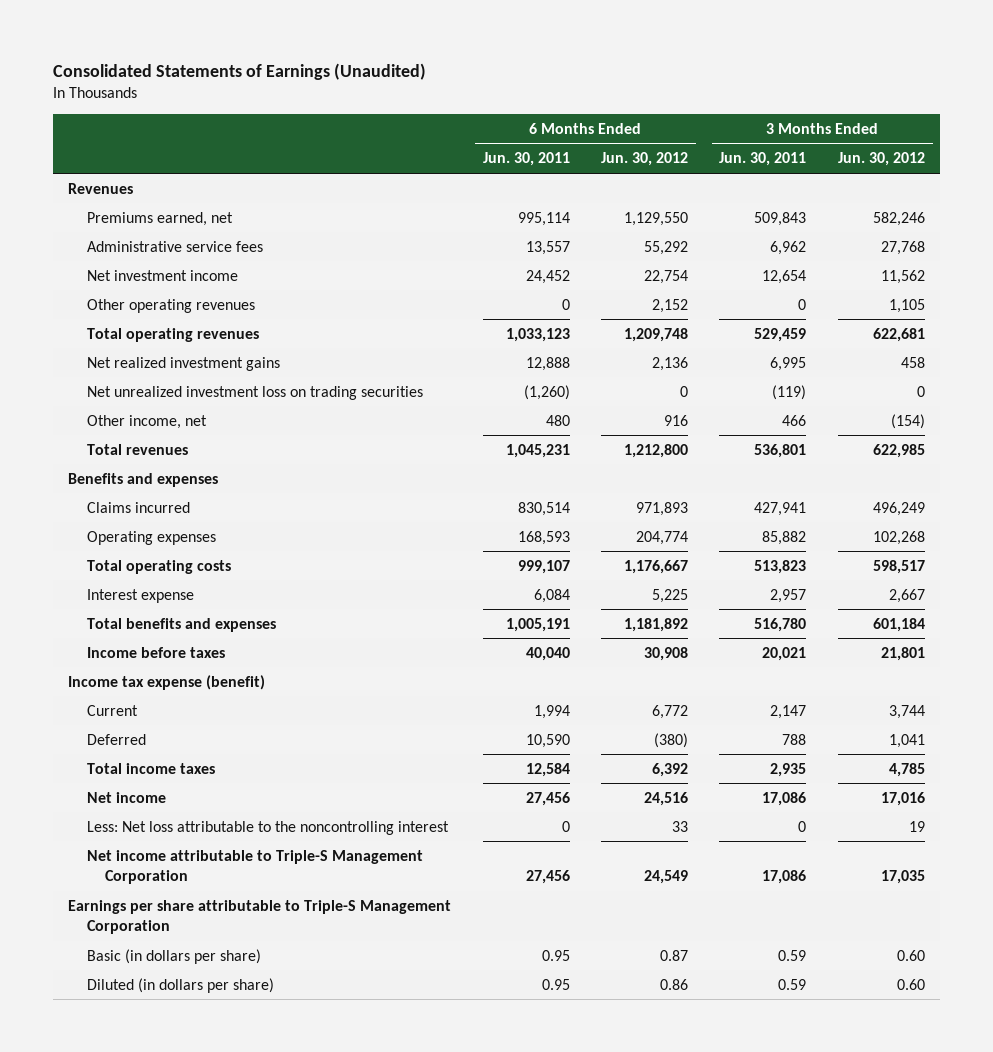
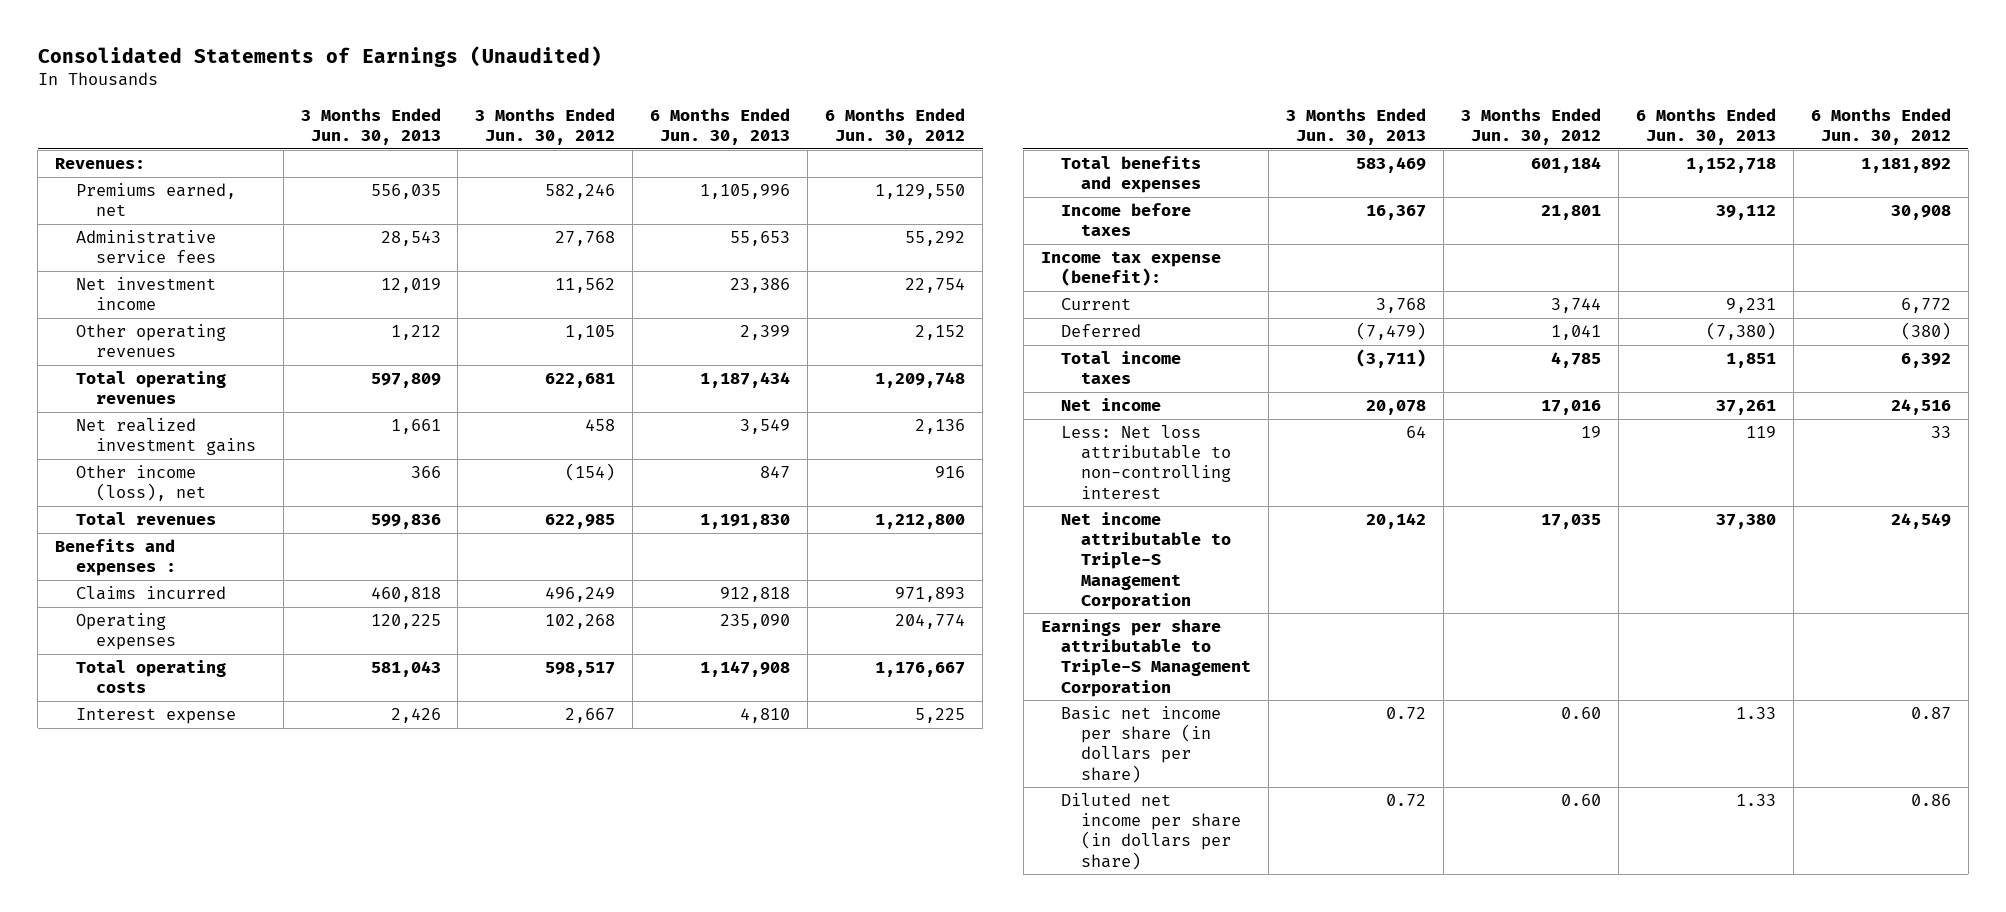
- | 6 Months Ended Jun. 30, 2011 | 6 Months Ended Jun. 30, 2012 | 3 Months Ended Jun. 30, 2011 | 3 Months Ended Jun. 30, 2012
+ | 3 Months Ended Jun. 30, 2013 | 3 Months Ended Jun. 30, 2012 | 6 Months Ended Jun. 30, 2013 | 6 Months Ended Jun. 30, 2012
- Revenues
+ Revenues:
- Net unrealized investment loss on trading securities | (1,260) | 0 | (119) | 0
- Other income, net | 480 | 916 | 466 | (154)
+ Other income (loss), net | 366 | (154) | 847 | 916
- Benefits and expenses
+ Benefits and expenses :
- Income tax expense (benefit)
+ Income tax expense (benefit):
- Less: Net loss attributable to the noncontrolling interest | 0 | 33 | 0 | 19
+ Less: Net loss attributable to non-controlling interest | 64 | 19 | 119 | 33
- Basic (in dollars per share) | 0.95 | 0.87 | 0.59 | 0.60
- Diluted (in dollars per share) | 0.95 | 0.86 | 0.59 | 0.60
+ Basic net income per share (in dollars per share) | 0.72 | 0.60 | 1.33 | 0.87
+ Diluted net income per share (in dollars per share) | 0.72 | 0.60 | 1.33 | 0.86

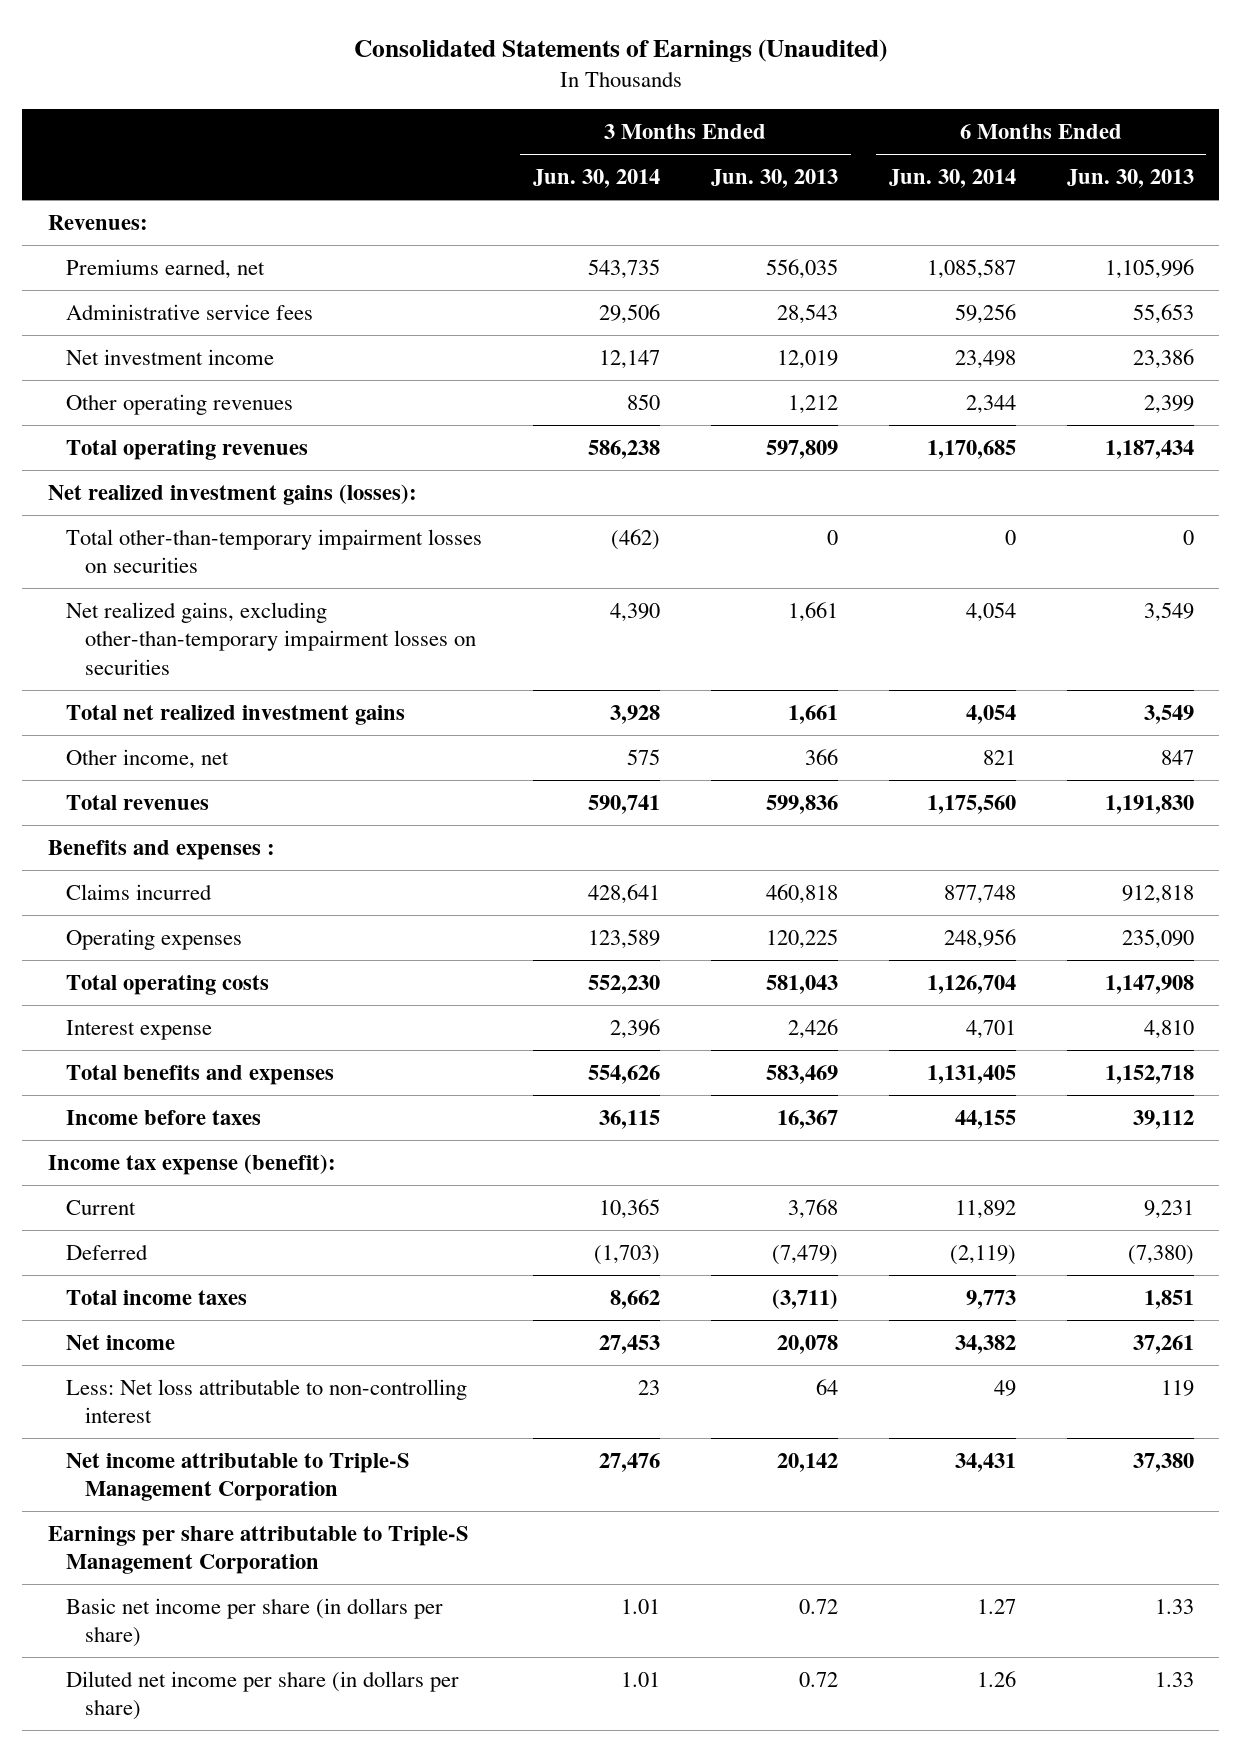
- | 3 Months Ended Jun. 30, 2013 | 3 Months Ended Jun. 30, 2012 | 6 Months Ended Jun. 30, 2013 | 6 Months Ended Jun. 30, 2012
+ | 3 Months Ended Jun. 30, 2014 | 3 Months Ended Jun. 30, 2013 | 6 Months Ended Jun. 30, 2014 | 6 Months Ended Jun. 30, 2013
- Net realized investment gains | 1,661 | 458 | 3,549 | 2,136
- Other income (loss), net | 366 | (154) | 847 | 916
+ Net realized investment gains (losses):
+ Total other-than-temporary impairment losses on securities | (462) | 0 | 0 | 0
+ Net realized gains, excluding other-than-temporary impairment losses on securities | 4,390 | 1,661 | 4,054 | 3,549
+ Total net realized investment gains | 3,928 | 1,661 | 4,054 | 3,549
+ Other income, net | 575 | 366 | 821 | 847

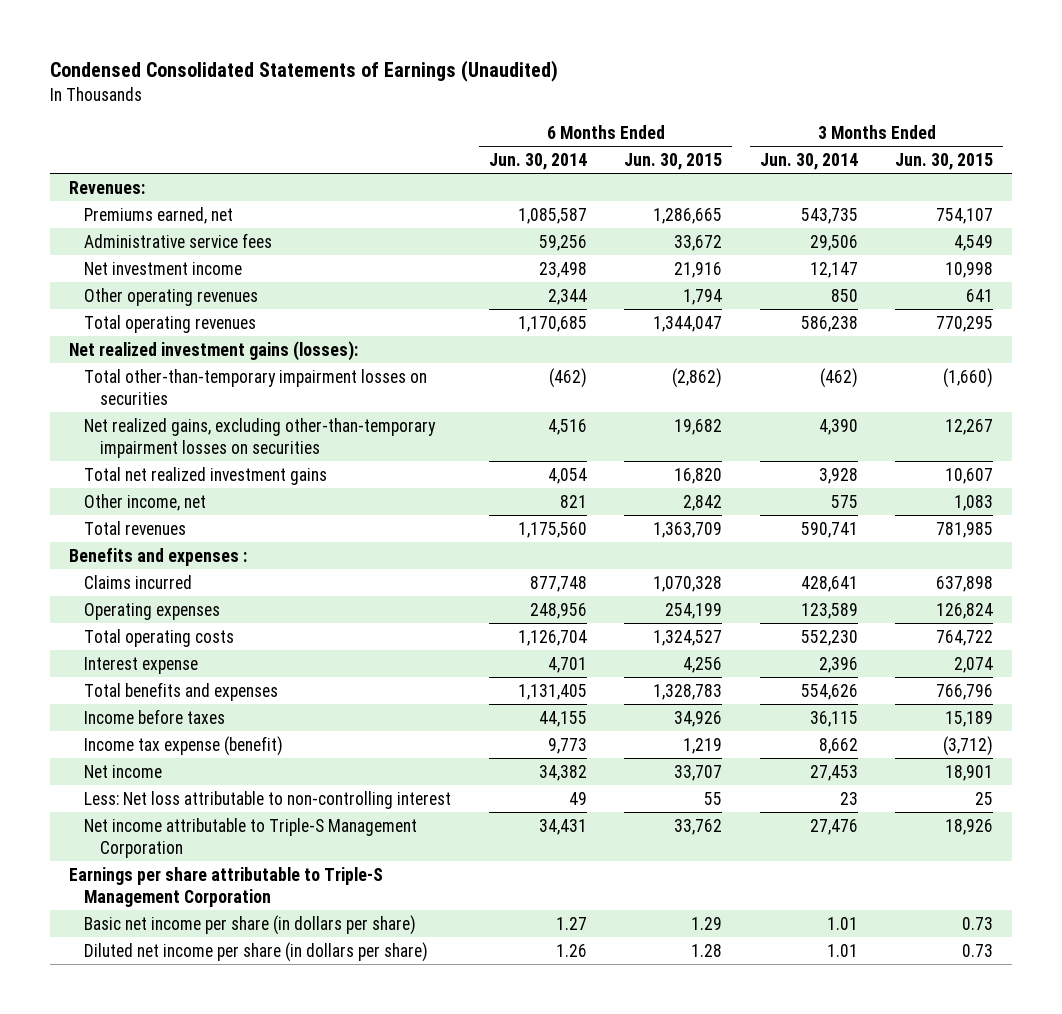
- Consolidated Statements of Earnings (Unaudited)
+ Condensed Consolidated Statements of Earnings (Unaudited)
- | 3 Months Ended Jun. 30, 2014 | 3 Months Ended Jun. 30, 2013 | 6 Months Ended Jun. 30, 2014 | 6 Months Ended Jun. 30, 2013
+ | 6 Months Ended Jun. 30, 2014 | 6 Months Ended Jun. 30, 2015 | 3 Months Ended Jun. 30, 2014 | 3 Months Ended Jun. 30, 2015
- Total other-than-temporary impairment losses on securities | (462) | 0 | 0 | 0
- Net realized gains, excluding other-than-temporary impairment losses on securities | 4,390 | 1,661 | 4,054 | 3,549
+ Total other-than-temporary impairment losses on securities | (462) | (2,862) | (462) | (1,660)
+ Net realized gains, excluding other-than-temporary impairment losses on securities | 4,516 | 19,682 | 4,390 | 12,267
- Income tax expense (benefit):
- Current | 10,365 | 3,768 | 11,892 | 9,231
- Deferred | (1,703) | (7,479) | (2,119) | (7,380)
- Total income taxes | 8,662 | (3,711) | 9,773 | 1,851
+ Income tax expense (benefit) | 9,773 | 1,219 | 8,662 | (3,712)

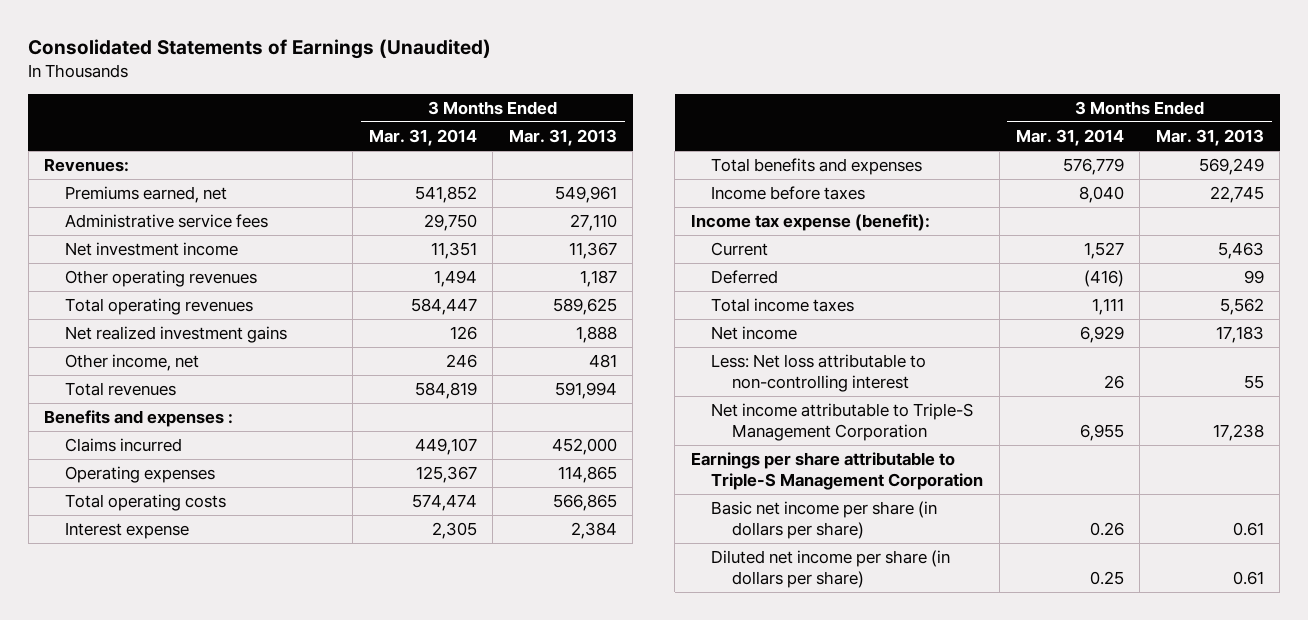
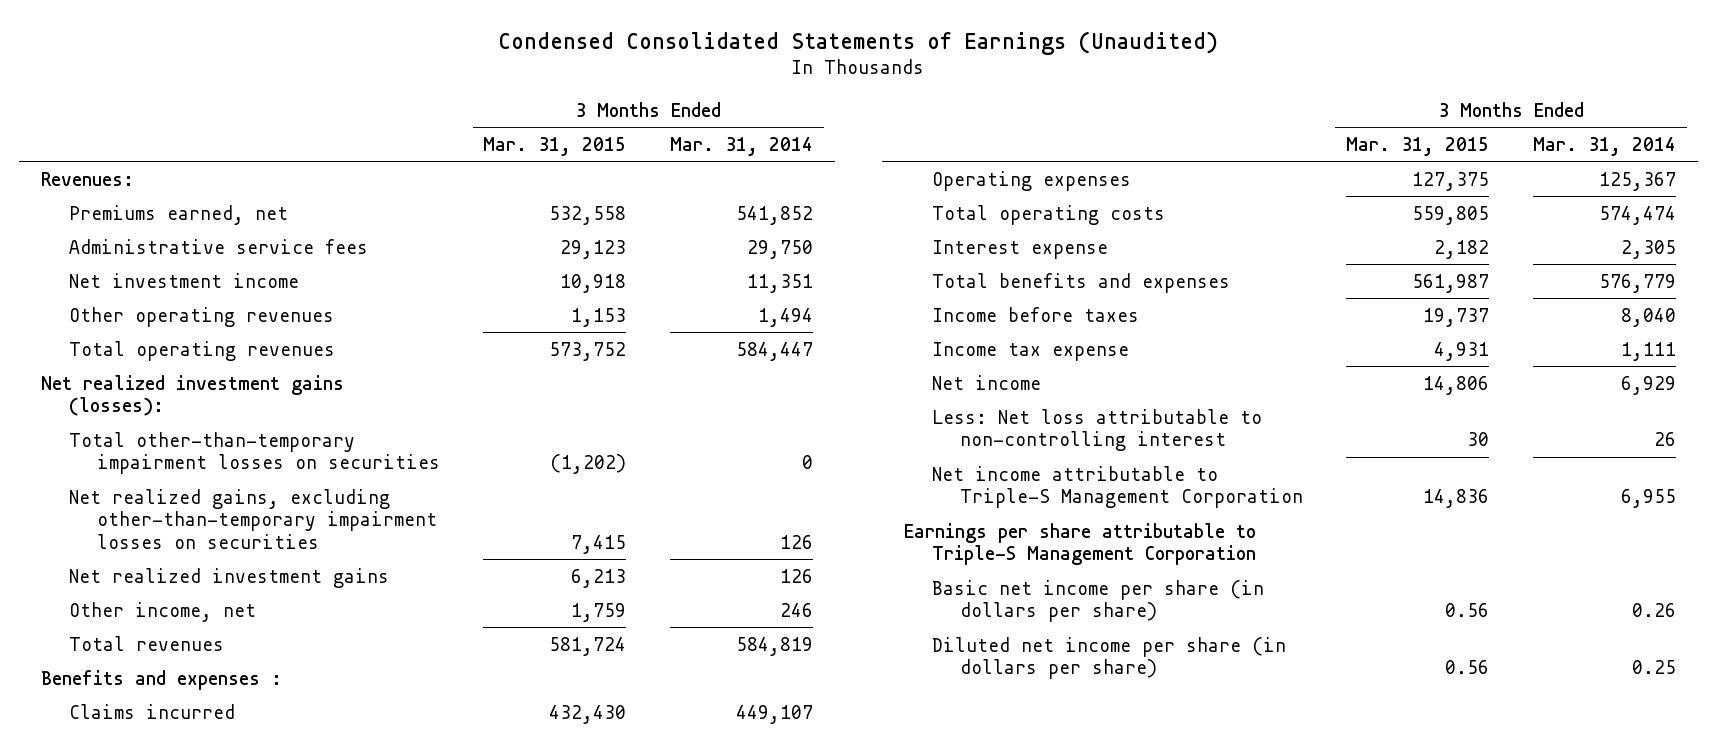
- Consolidated Statements of Earnings (Unaudited)
+ Condensed Consolidated Statements of Earnings (Unaudited)
- | 3 Months Ended Mar. 31, 2014 | 3 Months Ended Mar. 31, 2013
+ | 3 Months Ended Mar. 31, 2015 | 3 Months Ended Mar. 31, 2014
+ Net realized investment gains (losses):
+ Total other-than-temporary impairment losses on securities | (1,202) | 0
+ Net realized gains, excluding other-than-temporary impairment losses on securities | 7,415 | 126
- Income tax expense (benefit):
- Current | 1,527 | 5,463
- Deferred | (416) | 99
- Total income taxes | 1,111 | 5,562
+ Income tax expense | 4,931 | 1,111

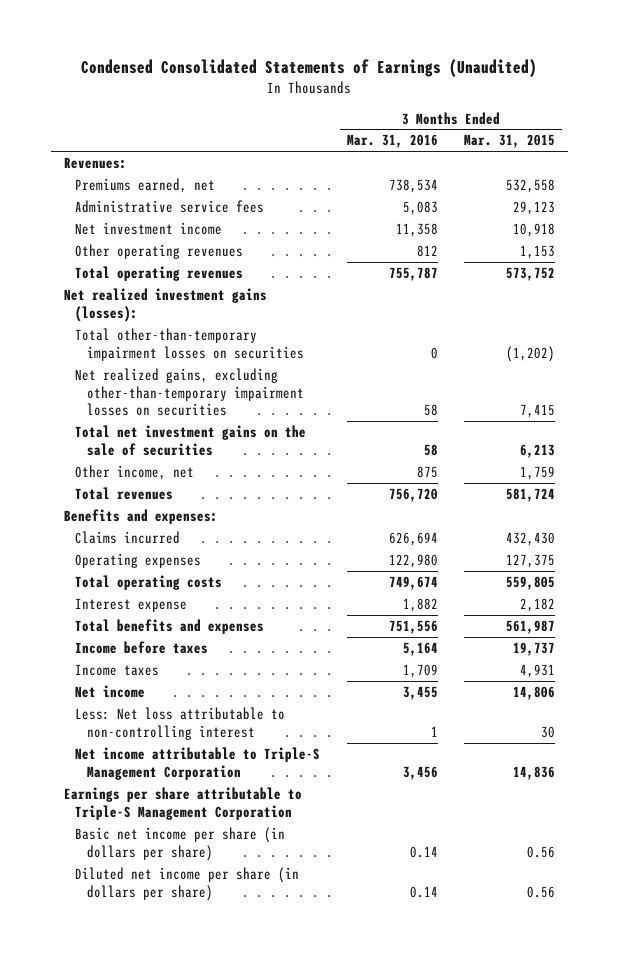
- | 3 Months Ended Mar. 31, 2015 | 3 Months Ended Mar. 31, 2014
+ | 3 Months Ended Mar. 31, 2016 | 3 Months Ended Mar. 31, 2015
- Net realized investment gains | 6,213 | 126
+ Total net investment gains on the sale of securities | 58 | 6,213
- Benefits and expenses :
+ Benefits and expenses:
- Income tax expense | 4,931 | 1,111
+ Income taxes | 1,709 | 4,931

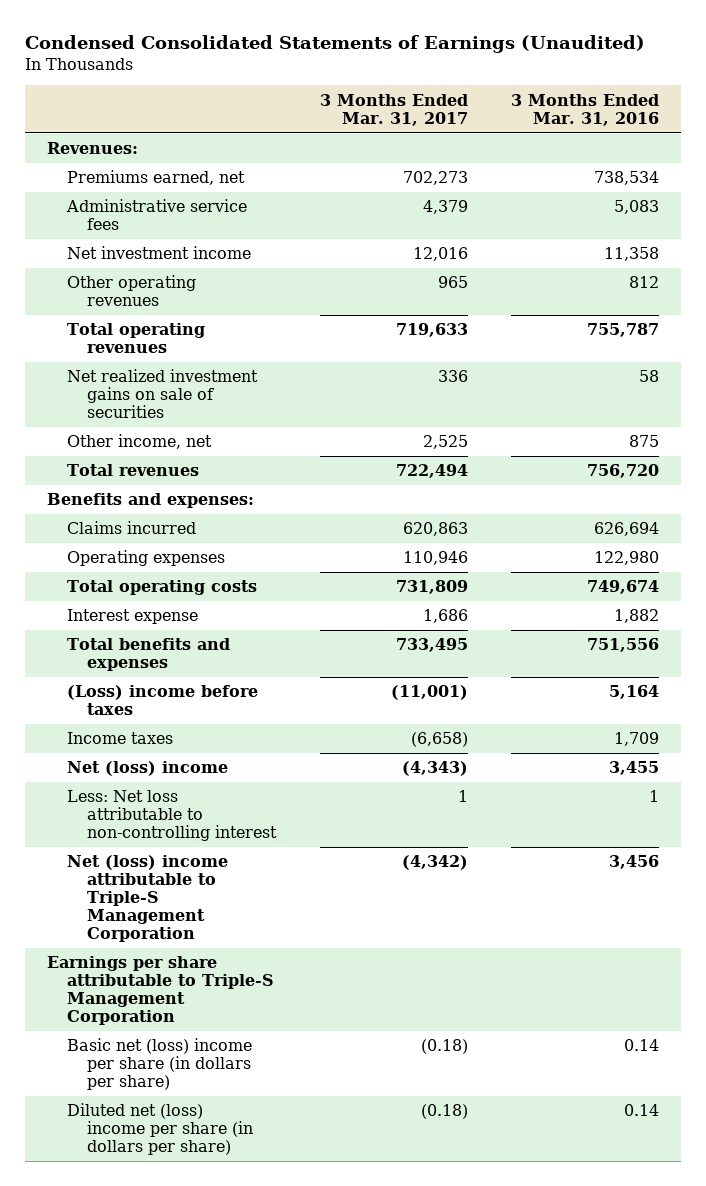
- | 3 Months Ended Mar. 31, 2016 | 3 Months Ended Mar. 31, 2015
+ | 3 Months Ended Mar. 31, 2017 | 3 Months Ended Mar. 31, 2016
- Net realized investment gains (losses):
- Total other-than-temporary impairment losses on securities | 0 | (1,202)
- Net realized gains, excluding other-than-temporary impairment losses on securities | 58 | 7,415
- Total net investment gains on the sale of securities | 58 | 6,213
+ Net realized investment gains on sale of securities | 336 | 58
- Income before taxes | 5,164 | 19,737
+ (Loss) income before taxes | (11,001) | 5,164
- Net income | 3,455 | 14,806
+ Net (loss) income | (4,343) | 3,455
- Net income attributable to Triple-S Management Corporation | 3,456 | 14,836
+ Net (loss) income attributable to Triple-S Management Corporation | (4,342) | 3,456
- Basic net income per share (in dollars per share) | 0.14 | 0.56
- Diluted net income per share (in dollars per share) | 0.14 | 0.56
+ Basic net (loss) income per share (in dollars per share) | (0.18) | 0.14
+ Diluted net (loss) income per share (in dollars per share) | (0.18) | 0.14

